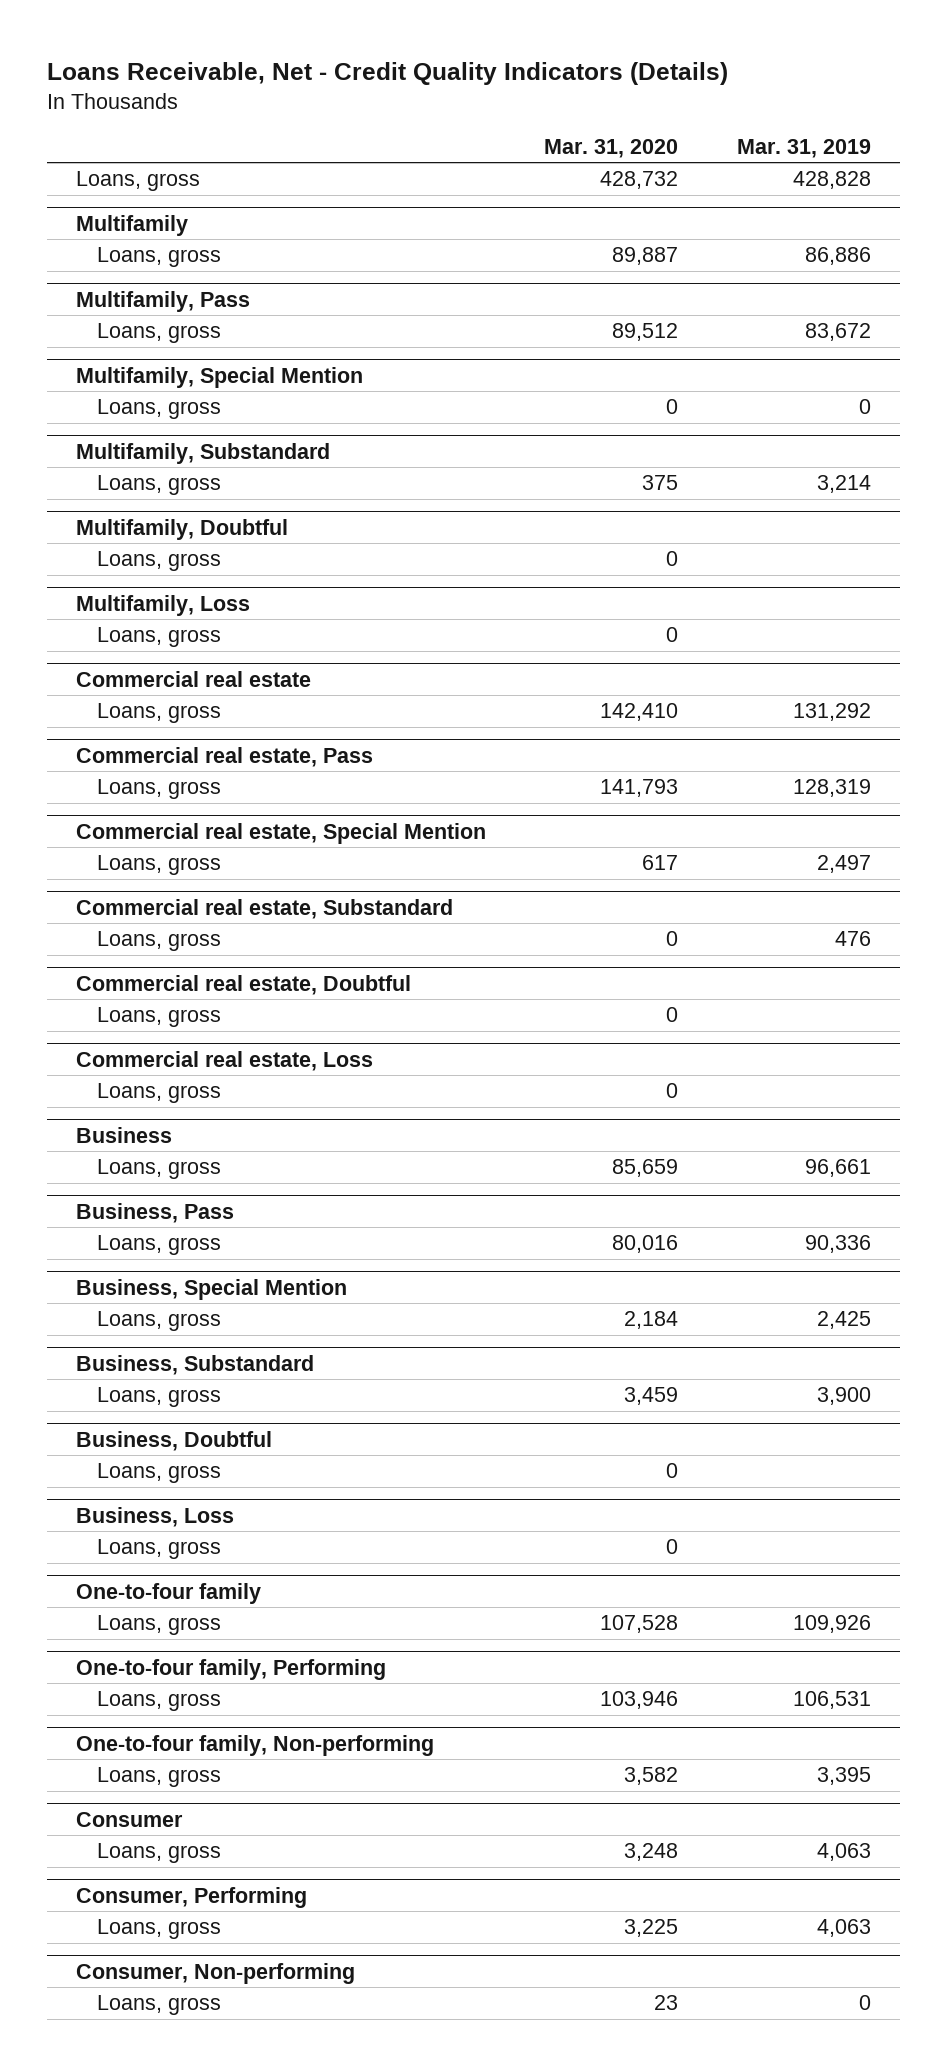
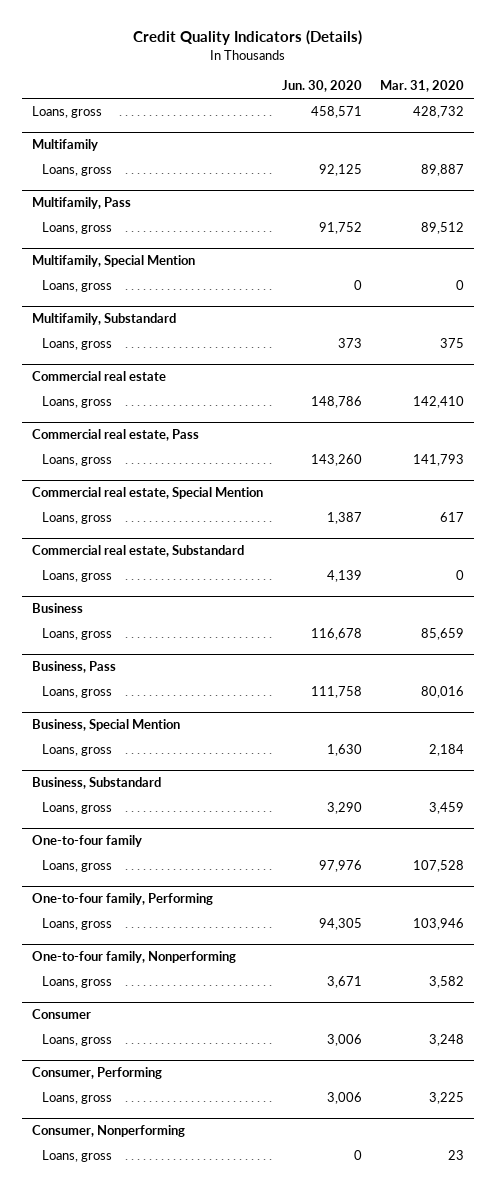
- Loans Receivable, Net - Credit Quality Indicators (Details)
+ Credit Quality Indicators (Details)
- | Mar. 31, 2020 | Mar. 31, 2019
+ | Jun. 30, 2020 | Mar. 31, 2020
- Multifamily, Doubtful
- Loans, gross | 0 |
- Multifamily, Loss
- Loans, gross | 0 |
- Commercial real estate, Doubtful
- Loans, gross | 0 |
- Commercial real estate, Loss
- Loans, gross | 0 |
- Business, Doubtful
- Loans, gross | 0 |
- Business, Loss
- Loans, gross | 0 |
- One-to-four family, Non-performing
+ One-to-four family, Nonperforming
- Consumer, Non-performing
+ Consumer, Nonperforming

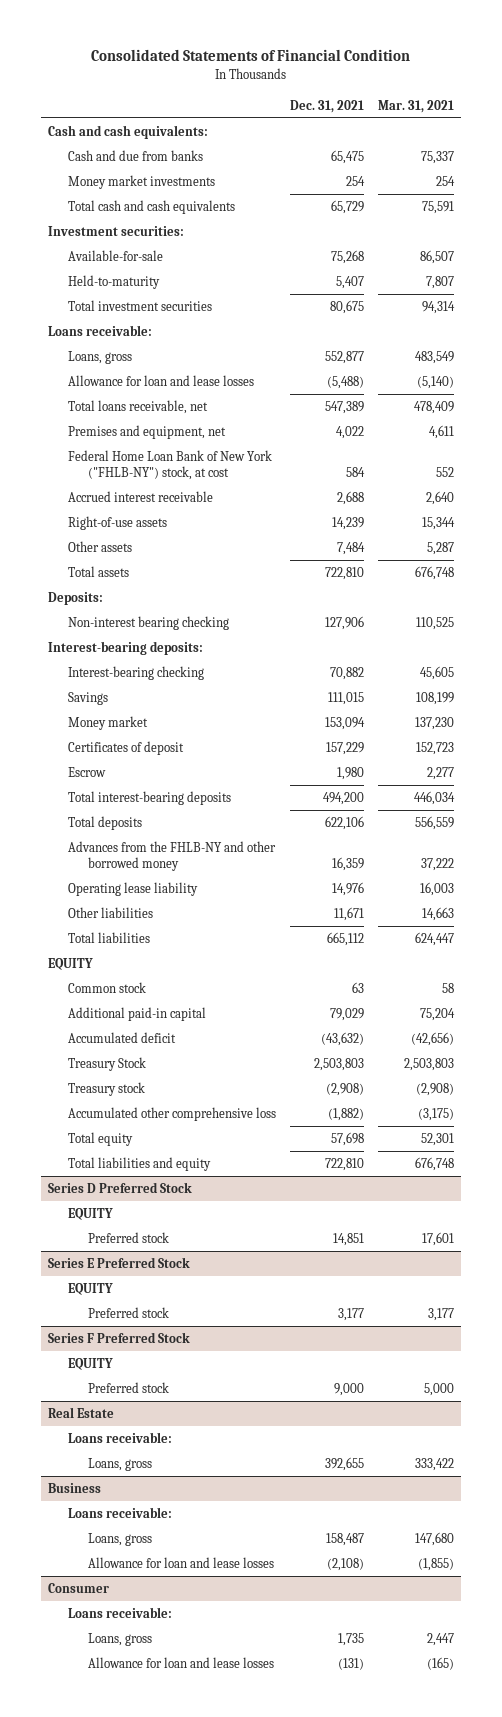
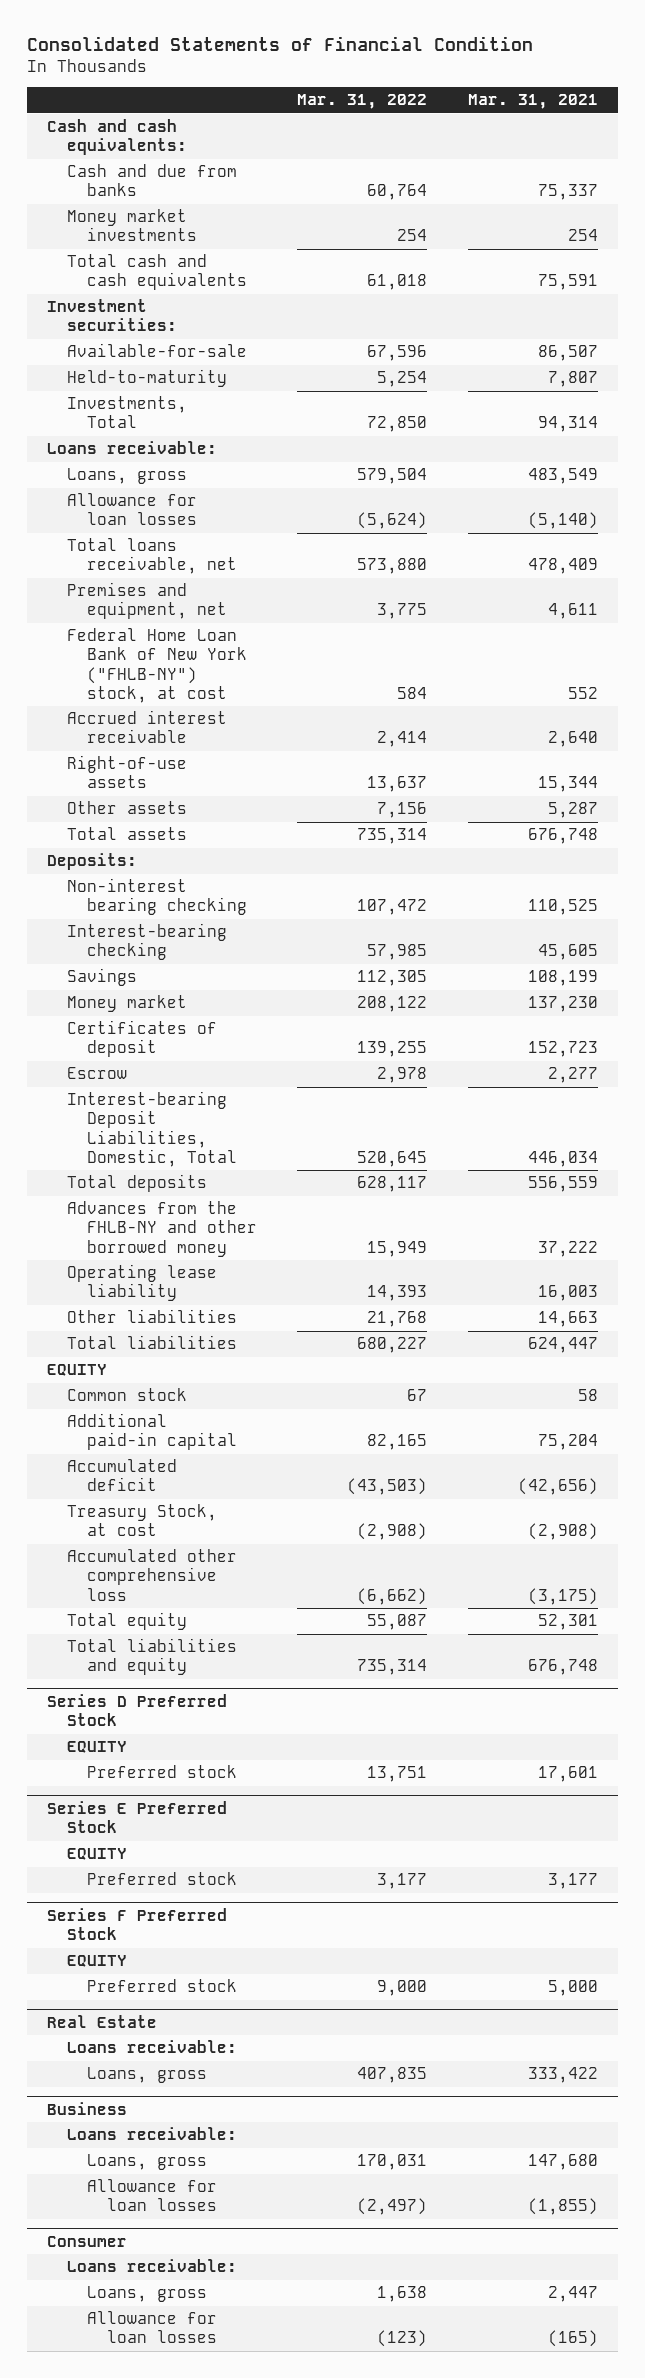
- | Dec. 31, 2021 | Mar. 31, 2021
+ | Mar. 31, 2022 | Mar. 31, 2021
- Total investment securities | 80,675 | 94,314
+ Investments, Total | 72,850 | 94,314
- Allowance for loan and lease losses | (5,488) | (5,140)
+ Allowance for loan losses | (5,624) | (5,140)
- Interest-bearing deposits:
- Total interest-bearing deposits | 494,200 | 446,034
+ Interest-bearing Deposit Liabilities, Domestic, Total | 520,645 | 446,034
- Treasury Stock | 2,503,803 | 2,503,803
- Treasury stock | (2,908) | (2,908)
+ Treasury Stock, at cost | (2,908) | (2,908)
@ Business
- Allowance for loan and lease losses | (2,108) | (1,855)
+ Allowance for loan losses | (2,497) | (1,855)
@ Consumer
- Allowance for loan and lease losses | (131) | (165)
+ Allowance for loan losses | (123) | (165)

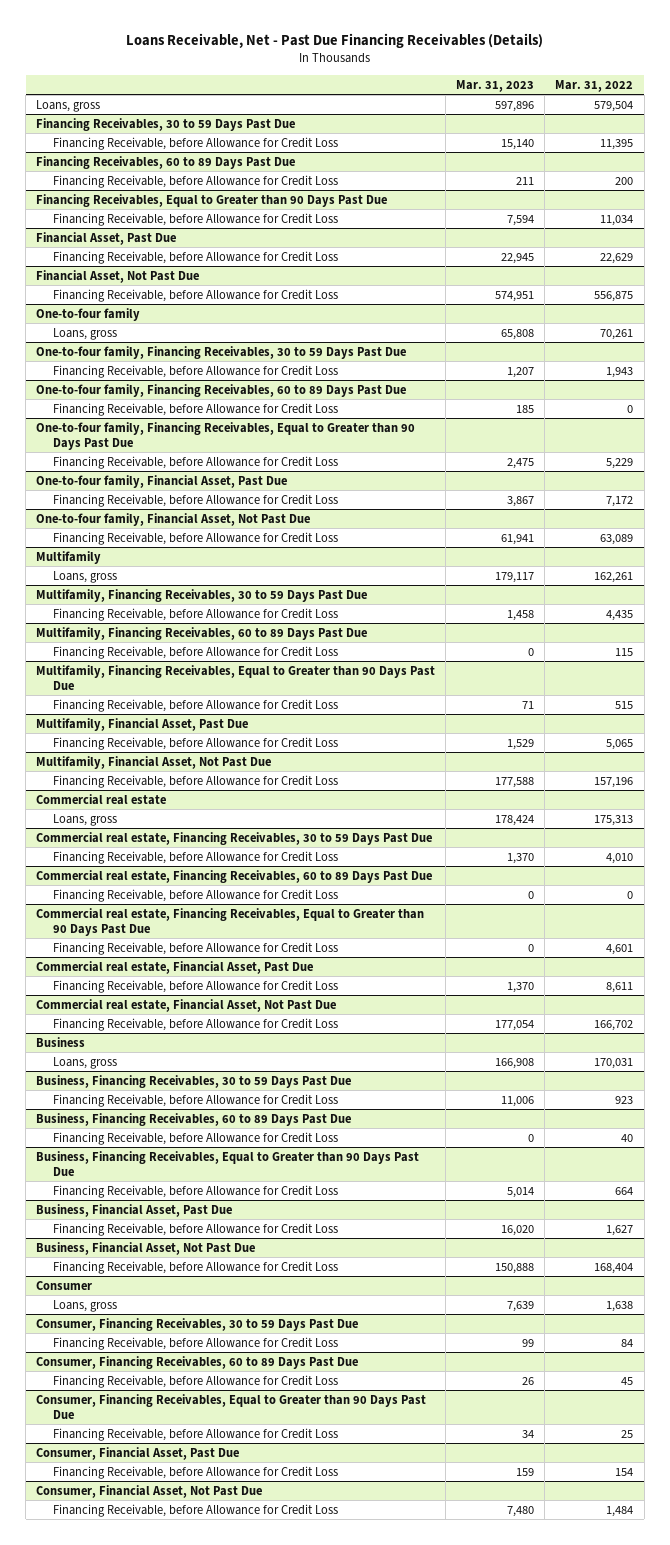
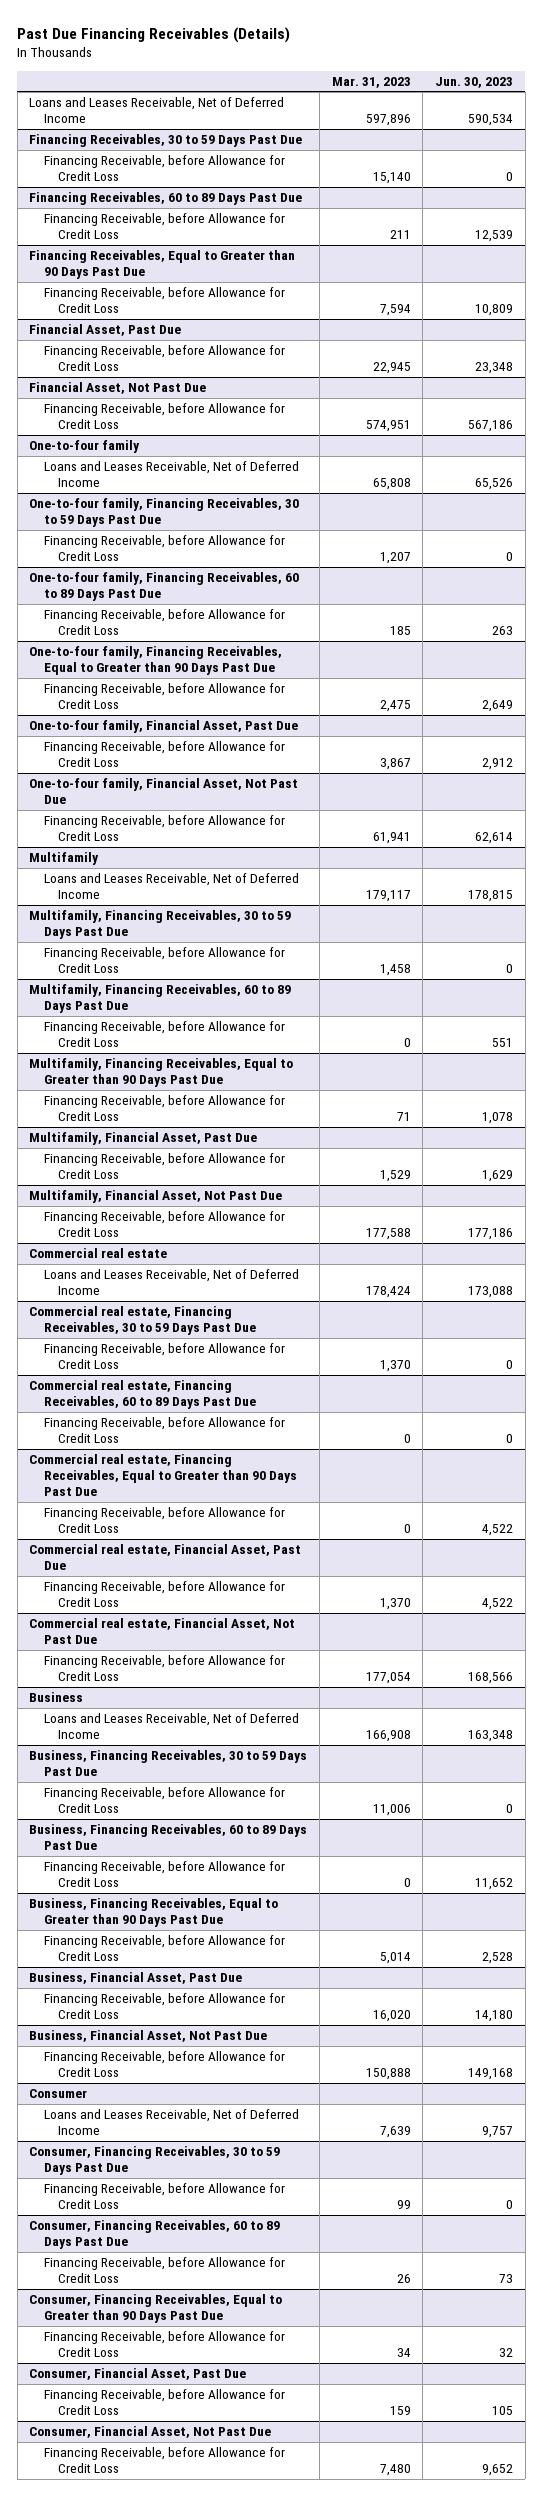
- Loans Receivable, Net - Past Due Financing Receivables (Details)
+ Past Due Financing Receivables (Details)
- | Mar. 31, 2023 | Mar. 31, 2022
+ | Mar. 31, 2023 | Jun. 30, 2023
- Loans, gross | 597,896 | 579,504
+ Loans and Leases Receivable, Net of Deferred Income | 597,896 | 590,534
@ One-to-four family
- Loans, gross | 65,808 | 70,261
+ Loans and Leases Receivable, Net of Deferred Income | 65,808 | 65,526
@ Multifamily
- Loans, gross | 179,117 | 162,261
+ Loans and Leases Receivable, Net of Deferred Income | 179,117 | 178,815
@ Commercial real estate
- Loans, gross | 178,424 | 175,313
+ Loans and Leases Receivable, Net of Deferred Income | 178,424 | 173,088
@ Business
- Loans, gross | 166,908 | 170,031
+ Loans and Leases Receivable, Net of Deferred Income | 166,908 | 163,348
@ Consumer
- Loans, gross | 7,639 | 1,638
+ Loans and Leases Receivable, Net of Deferred Income | 7,639 | 9,757

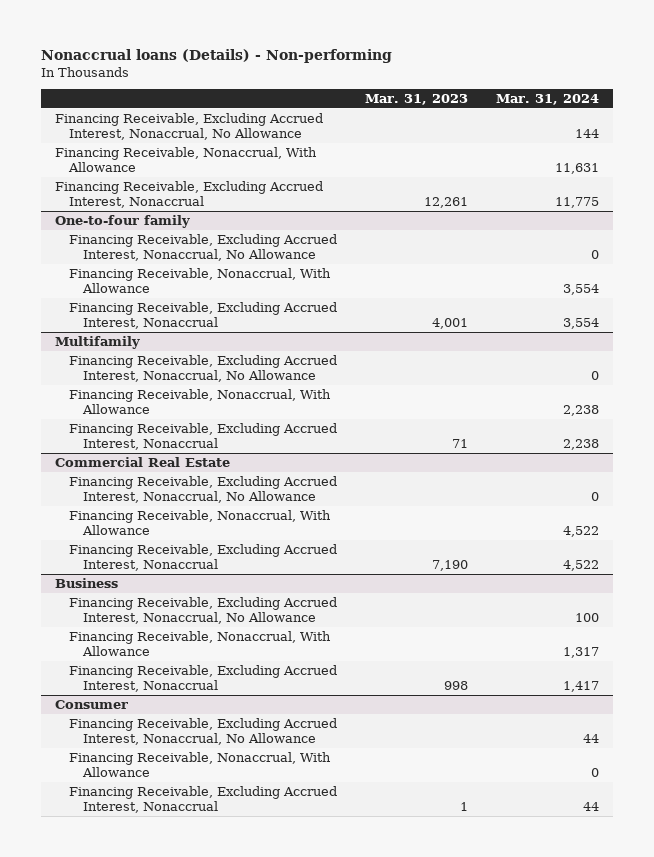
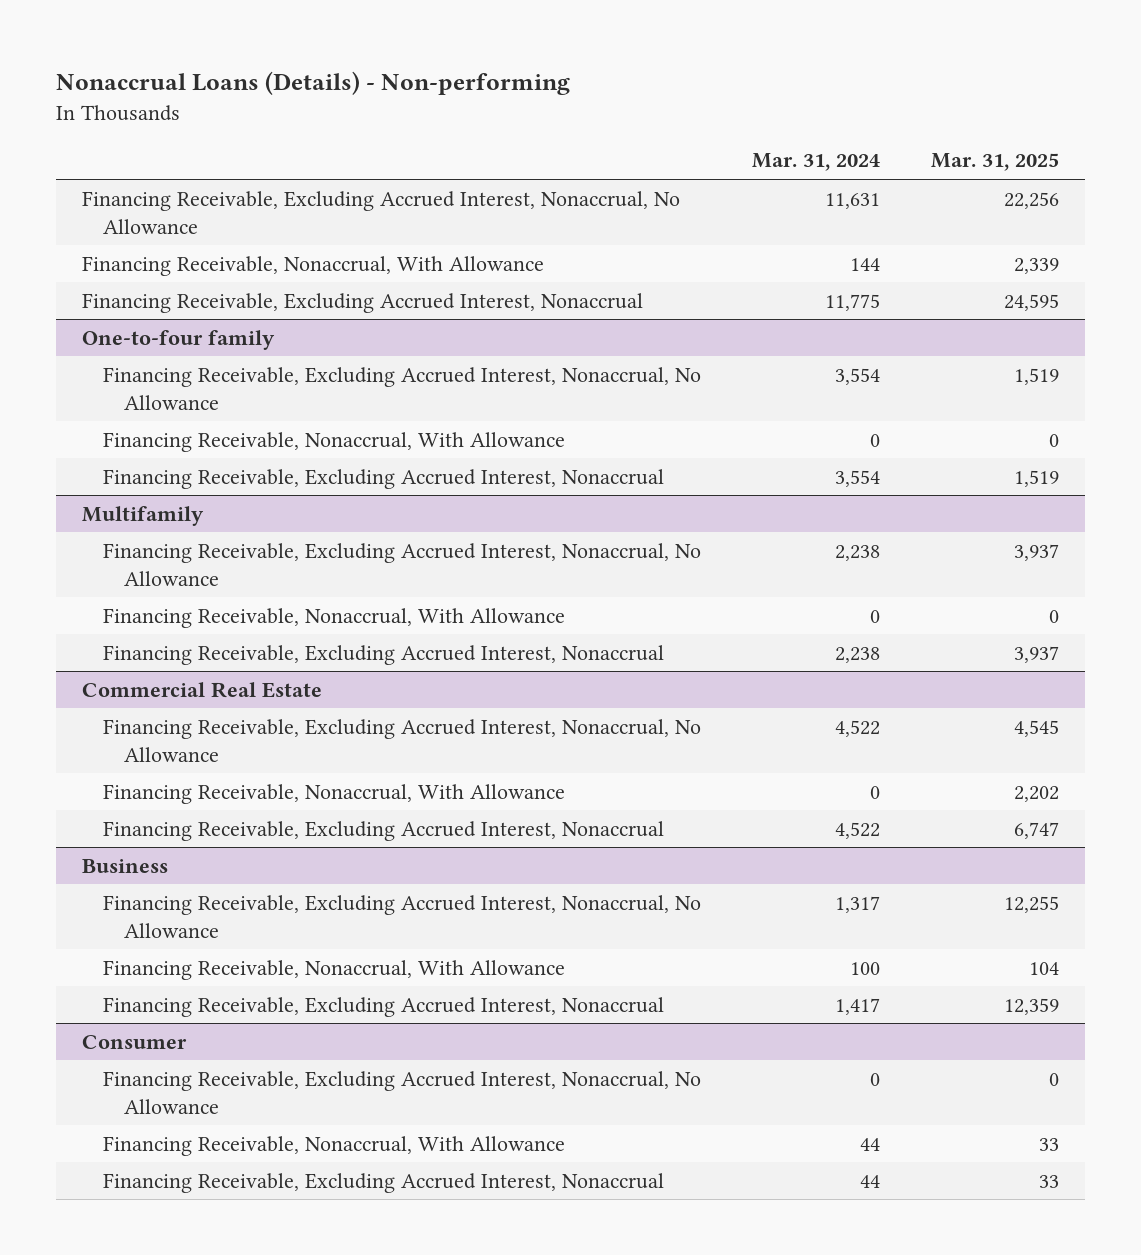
- Nonaccrual loans (Details) - Non-performing
+ Nonaccrual Loans (Details) - Non-performing
- | Mar. 31, 2023 | Mar. 31, 2024
+ | Mar. 31, 2024 | Mar. 31, 2025
- Financing Receivable, Excluding Accrued Interest, Nonaccrual, No Allowance | | 144
- Financing Receivable, Nonaccrual, With Allowance | | 11,631
+ Financing Receivable, Excluding Accrued Interest, Nonaccrual, No Allowance | 11,631 | 22,256
+ Financing Receivable, Nonaccrual, With Allowance | 144 | 2,339
@ One-to-four family
- Financing Receivable, Excluding Accrued Interest, Nonaccrual, No Allowance | | 0
- Financing Receivable, Nonaccrual, With Allowance | | 3,554
+ Financing Receivable, Excluding Accrued Interest, Nonaccrual, No Allowance | 3,554 | 1,519
+ Financing Receivable, Nonaccrual, With Allowance | 0 | 0
@ Multifamily
- Financing Receivable, Excluding Accrued Interest, Nonaccrual, No Allowance | | 0
- Financing Receivable, Nonaccrual, With Allowance | | 2,238
+ Financing Receivable, Excluding Accrued Interest, Nonaccrual, No Allowance | 2,238 | 3,937
+ Financing Receivable, Nonaccrual, With Allowance | 0 | 0
@ Commercial Real Estate
- Financing Receivable, Excluding Accrued Interest, Nonaccrual, No Allowance | | 0
- Financing Receivable, Nonaccrual, With Allowance | | 4,522
+ Financing Receivable, Excluding Accrued Interest, Nonaccrual, No Allowance | 4,522 | 4,545
+ Financing Receivable, Nonaccrual, With Allowance | 0 | 2,202
@ Business
- Financing Receivable, Excluding Accrued Interest, Nonaccrual, No Allowance | | 100
- Financing Receivable, Nonaccrual, With Allowance | | 1,317
+ Financing Receivable, Excluding Accrued Interest, Nonaccrual, No Allowance | 1,317 | 12,255
+ Financing Receivable, Nonaccrual, With Allowance | 100 | 104
@ Consumer
- Financing Receivable, Excluding Accrued Interest, Nonaccrual, No Allowance | | 44
- Financing Receivable, Nonaccrual, With Allowance | | 0
+ Financing Receivable, Excluding Accrued Interest, Nonaccrual, No Allowance | 0 | 0
+ Financing Receivable, Nonaccrual, With Allowance | 44 | 33

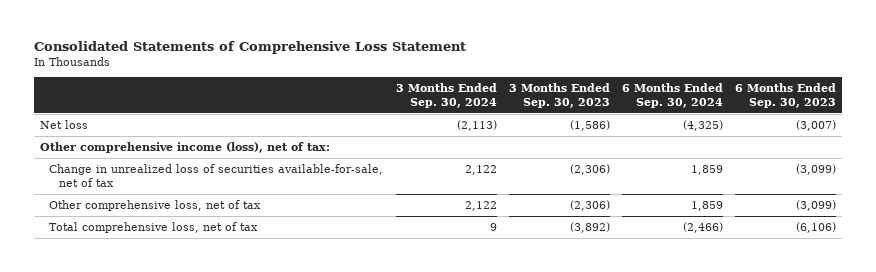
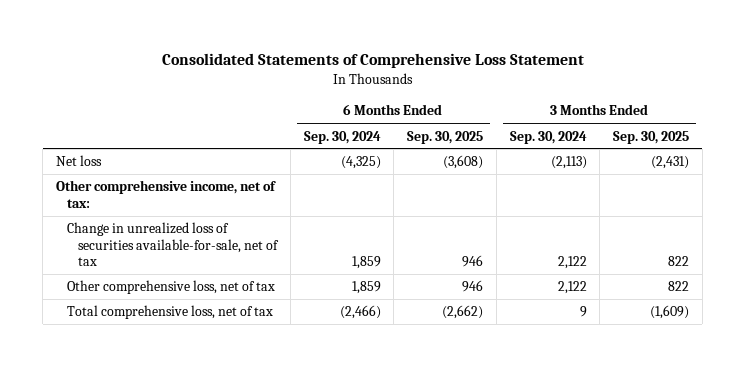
- | 3 Months Ended Sep. 30, 2024 | 3 Months Ended Sep. 30, 2023 | 6 Months Ended Sep. 30, 2024 | 6 Months Ended Sep. 30, 2023
+ | 6 Months Ended Sep. 30, 2024 | 6 Months Ended Sep. 30, 2025 | 3 Months Ended Sep. 30, 2024 | 3 Months Ended Sep. 30, 2025
- Other comprehensive income (loss), net of tax:
+ Other comprehensive income, net of tax:

